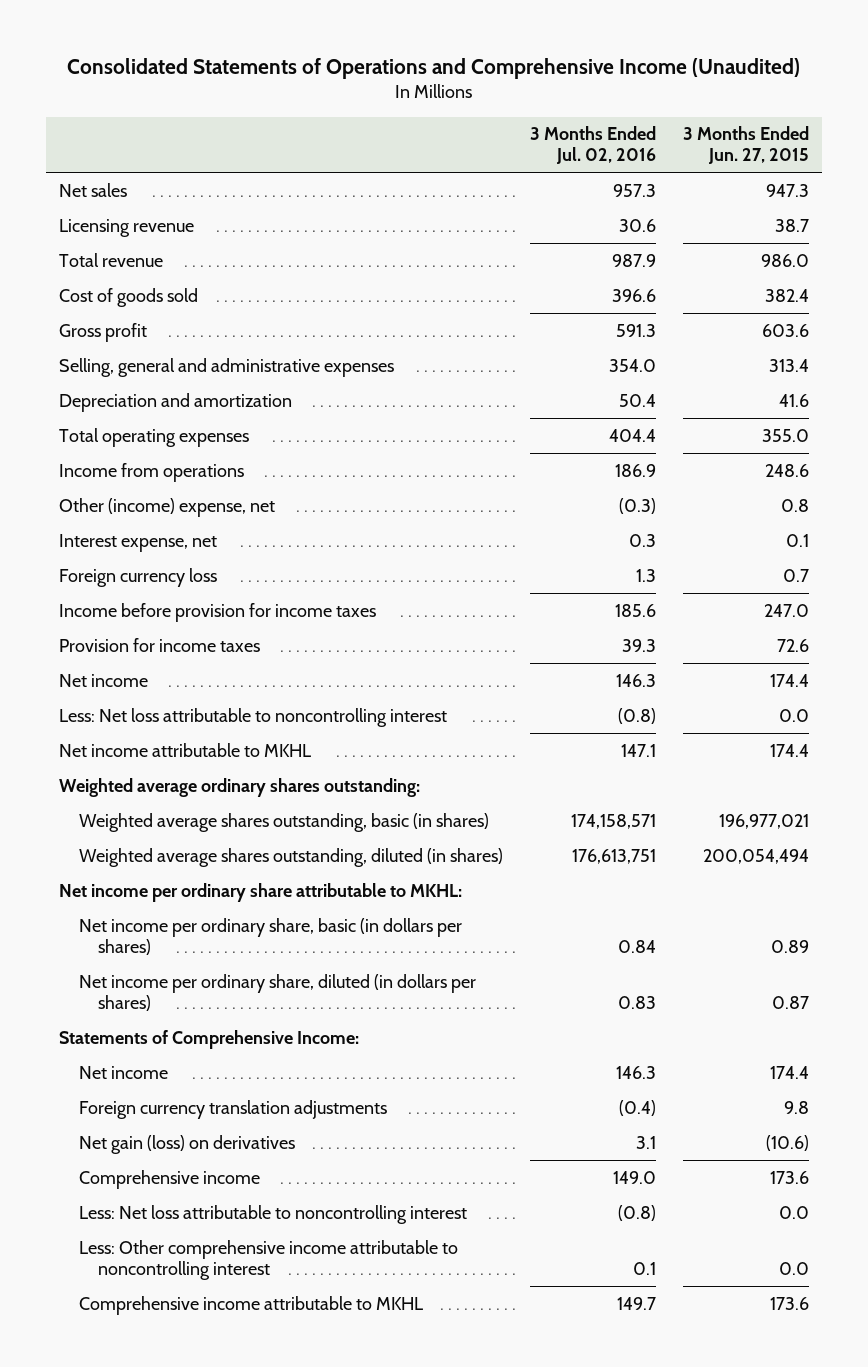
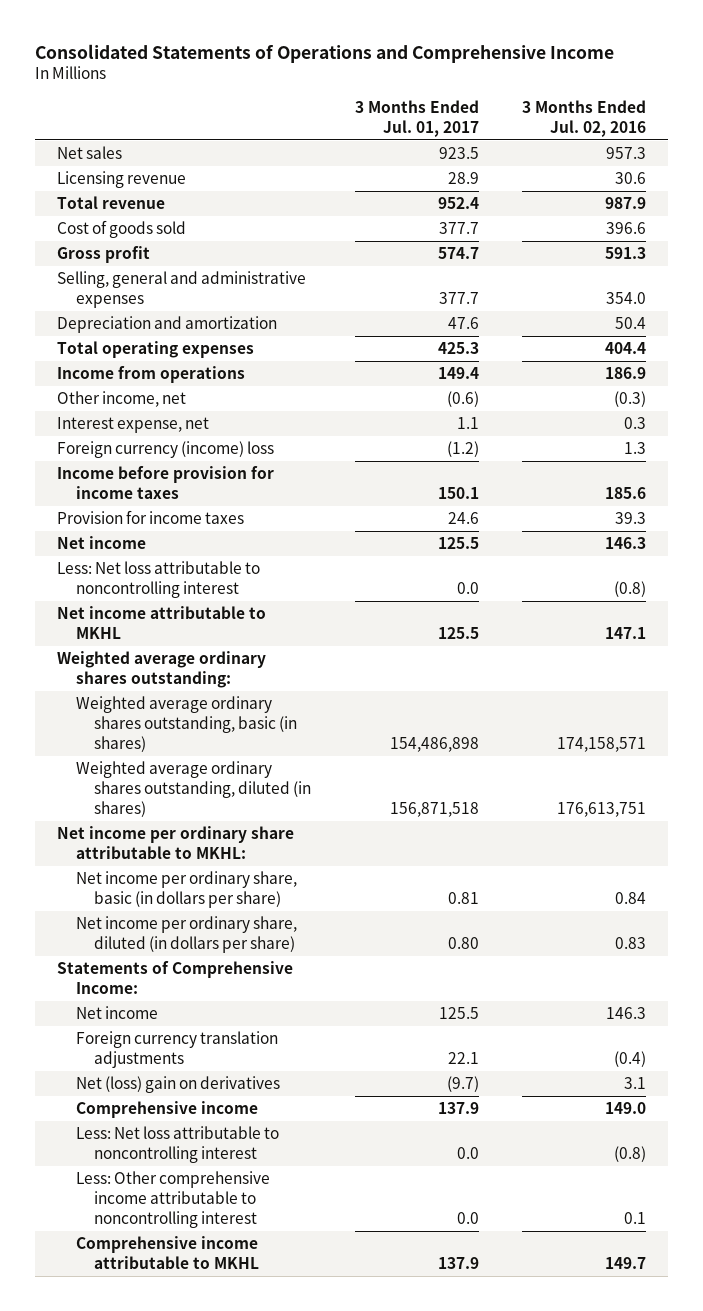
- Consolidated Statements of Operations and Comprehensive Income (Unaudited)
+ Consolidated Statements of Operations and Comprehensive Income
- | 3 Months Ended Jul. 02, 2016 | 3 Months Ended Jun. 27, 2015
+ | 3 Months Ended Jul. 01, 2017 | 3 Months Ended Jul. 02, 2016
- Other (income) expense, net | (0.3) | 0.8
+ Other income, net | (0.6) | (0.3)
- Foreign currency loss | 1.3 | 0.7
+ Foreign currency (income) loss | (1.2) | 1.3
- Weighted average shares outstanding, basic (in shares) | 174,158,571 | 196,977,021
- Weighted average shares outstanding, diluted (in shares) | 176,613,751 | 200,054,494
+ Weighted average ordinary shares outstanding, basic (in shares) | 154,486,898 | 174,158,571
+ Weighted average ordinary shares outstanding, diluted (in shares) | 156,871,518 | 176,613,751
- Net income per ordinary share, basic (in dollars per shares) | 0.84 | 0.89
- Net income per ordinary share, diluted (in dollars per shares) | 0.83 | 0.87
+ Net income per ordinary share, basic (in dollars per share) | 0.81 | 0.84
+ Net income per ordinary share, diluted (in dollars per share) | 0.80 | 0.83
- Net gain (loss) on derivatives | 3.1 | (10.6)
+ Net (loss) gain on derivatives | (9.7) | 3.1

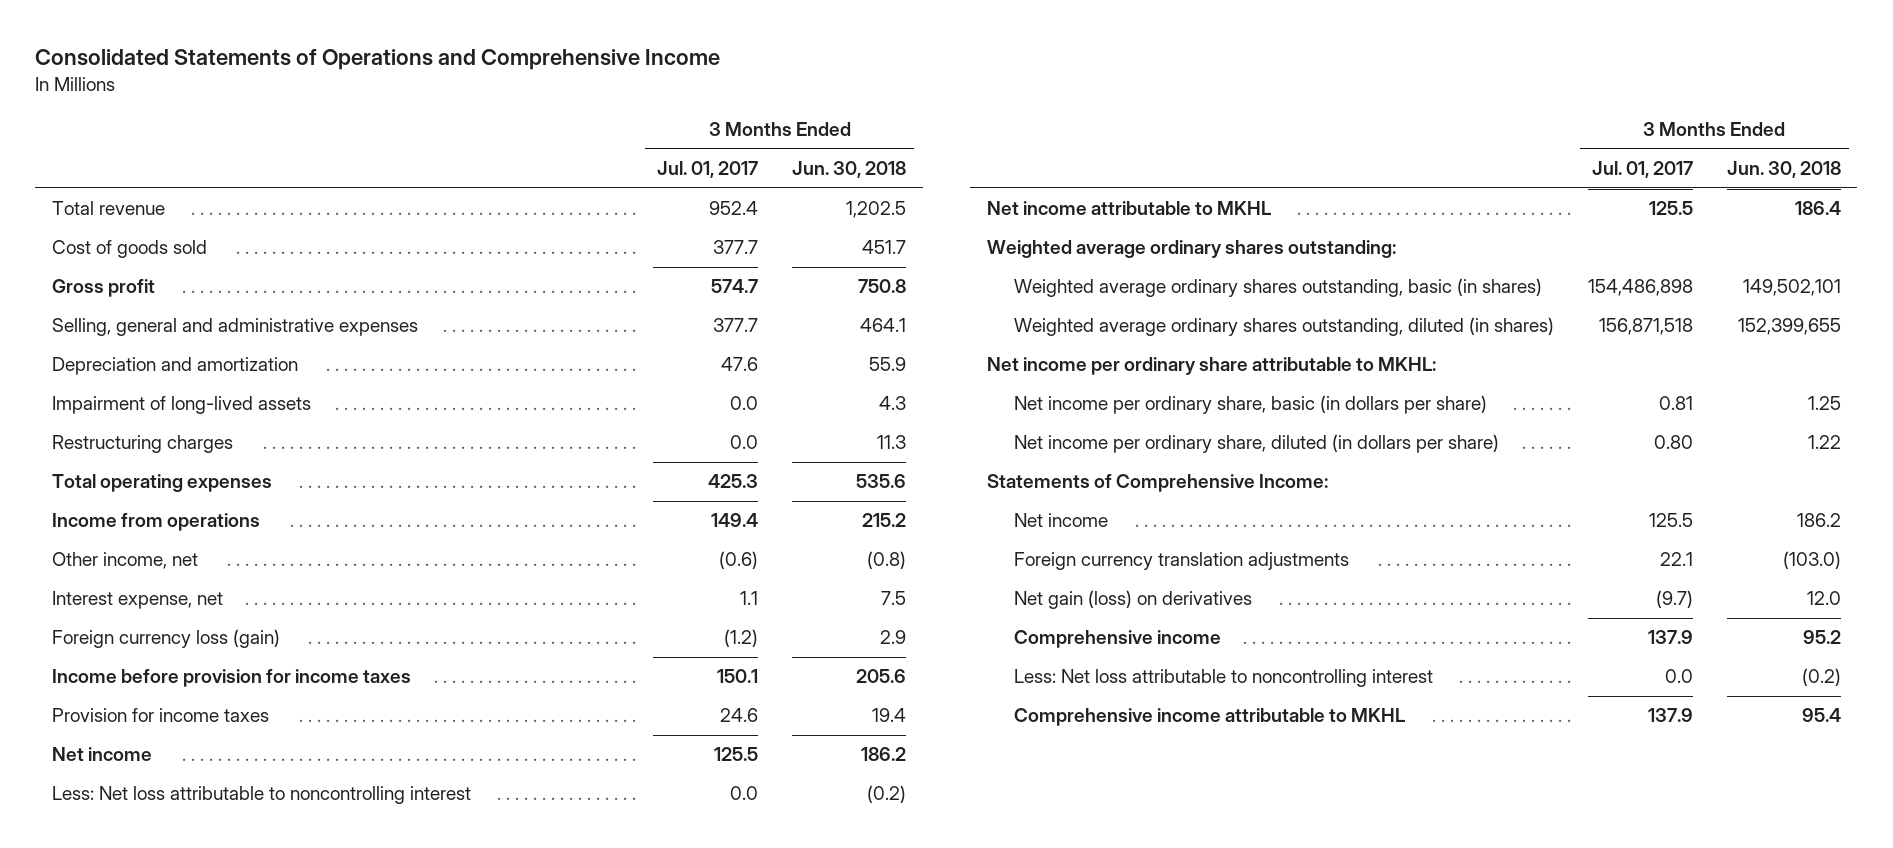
- | 3 Months Ended Jul. 01, 2017 | 3 Months Ended Jul. 02, 2016
+ | 3 Months Ended Jul. 01, 2017 | 3 Months Ended Jun. 30, 2018
- Net sales | 923.5 | 957.3
- Licensing revenue | 28.9 | 30.6
+ Impairment of long-lived assets | 0.0 | 4.3
+ Restructuring charges | 0.0 | 11.3
- Foreign currency (income) loss | (1.2) | 1.3
+ Foreign currency loss (gain) | (1.2) | 2.9
- Net (loss) gain on derivatives | (9.7) | 3.1
+ Net gain (loss) on derivatives | (9.7) | 12.0
- Less: Other comprehensive income attributable to noncontrolling interest | 0.0 | 0.1

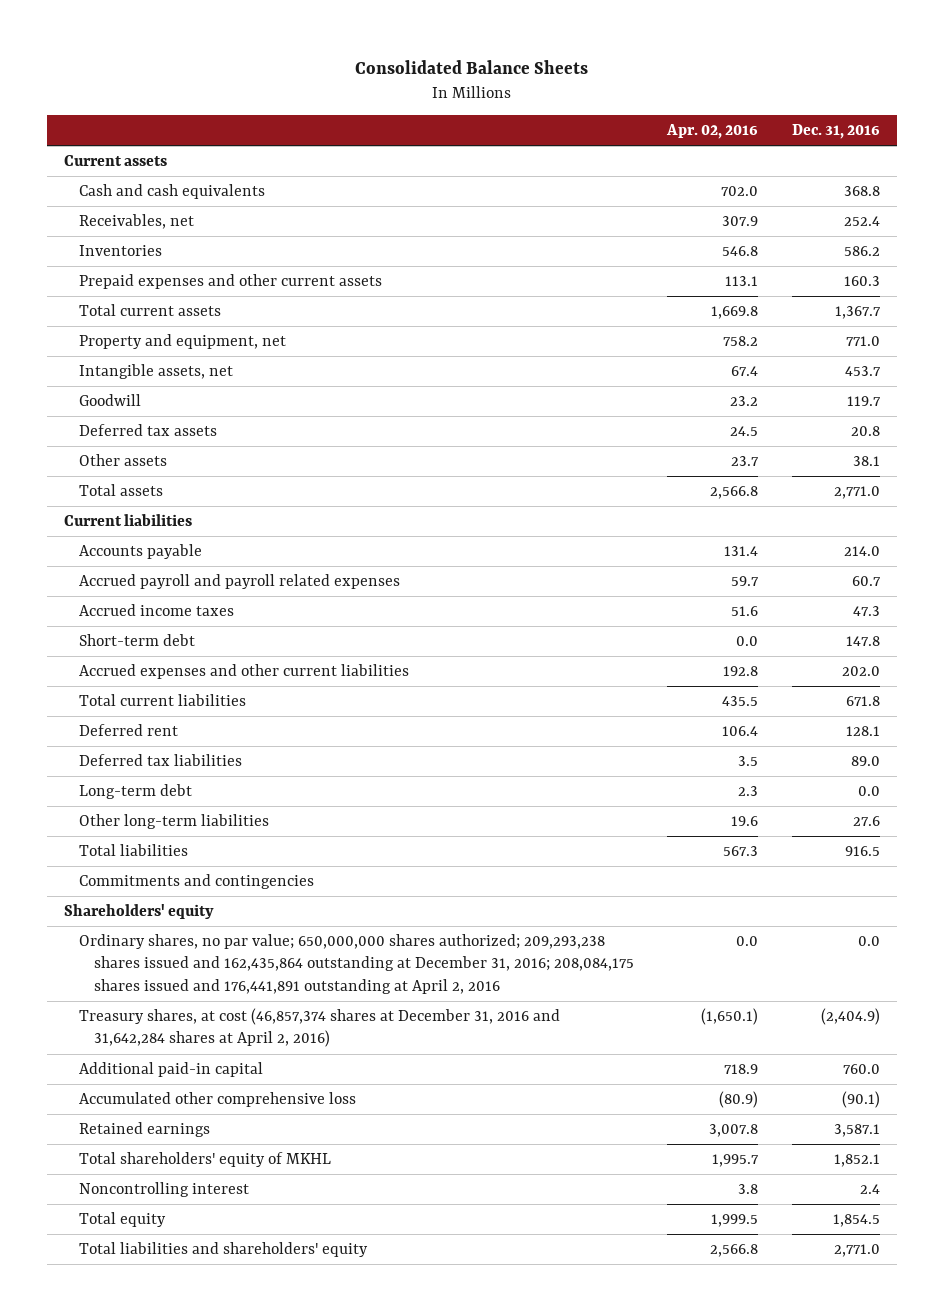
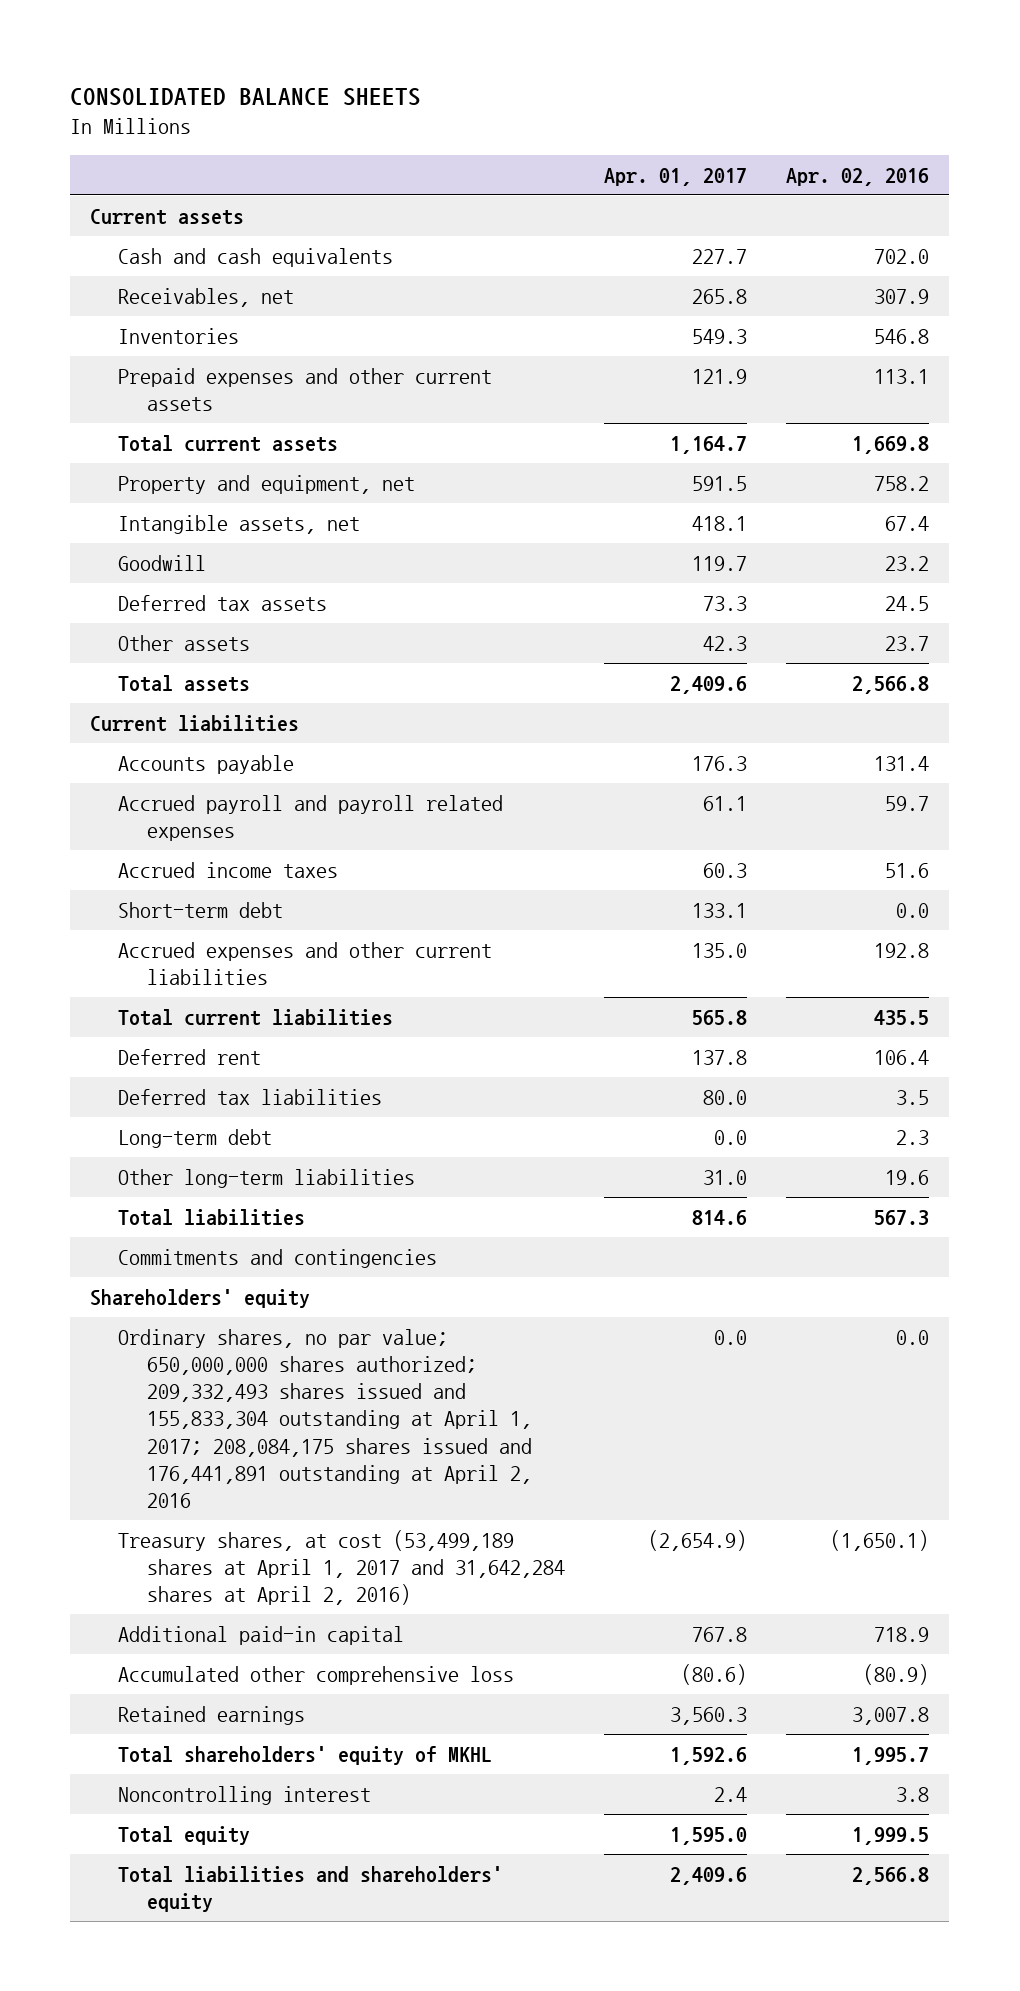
- Consolidated Balance Sheets
+ CONSOLIDATED BALANCE SHEETS
- | Apr. 02, 2016 | Dec. 31, 2016
+ | Apr. 01, 2017 | Apr. 02, 2016
- Ordinary shares, no par value; 650,000,000 shares authorized; 209,293,238 shares issued and 162,435,864 outstanding at December 31, 2016; 208,084,175 shares issued and 176,441,891 outstanding at April 2, 2016 | 0.0 | 0.0
- Treasury shares, at cost (46,857,374 shares at December 31, 2016 and 31,642,284 shares at April 2, 2016) | (1,650.1) | (2,404.9)
+ Ordinary shares, no par value; 650,000,000 shares authorized; 209,332,493 shares issued and 155,833,304 outstanding at April 1, 2017; 208,084,175 shares issued and 176,441,891 outstanding at April 2, 2016 | 0.0 | 0.0
+ Treasury shares, at cost (53,499,189 shares at April 1, 2017 and 31,642,284 shares at April 2, 2016) | (2,654.9) | (1,650.1)

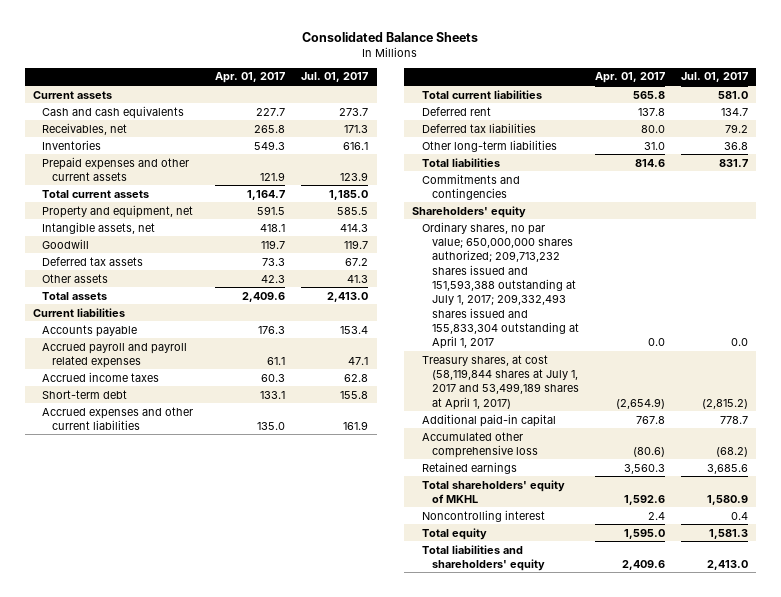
- CONSOLIDATED BALANCE SHEETS
+ Consolidated Balance Sheets
- | Apr. 01, 2017 | Apr. 02, 2016
+ | Apr. 01, 2017 | Jul. 01, 2017
- Long-term debt | 0.0 | 2.3
- Ordinary shares, no par value; 650,000,000 shares authorized; 209,332,493 shares issued and 155,833,304 outstanding at April 1, 2017; 208,084,175 shares issued and 176,441,891 outstanding at April 2, 2016 | 0.0 | 0.0
- Treasury shares, at cost (53,499,189 shares at April 1, 2017 and 31,642,284 shares at April 2, 2016) | (2,654.9) | (1,650.1)
+ Ordinary shares, no par value; 650,000,000 shares authorized; 209,713,232 shares issued and 151,593,388 outstanding at July 1, 2017; 209,332,493 shares issued and 155,833,304 outstanding at April 1, 2017 | 0.0 | 0.0
+ Treasury shares, at cost (58,119,844 shares at July 1, 2017 and 53,499,189 shares at April 1, 2017) | (2,654.9) | (2,815.2)

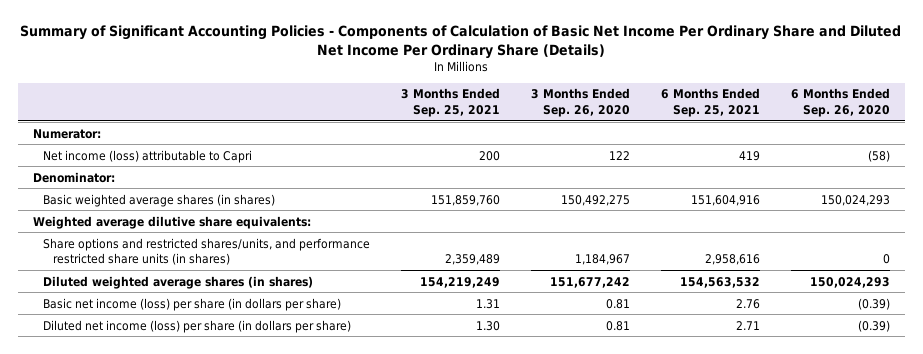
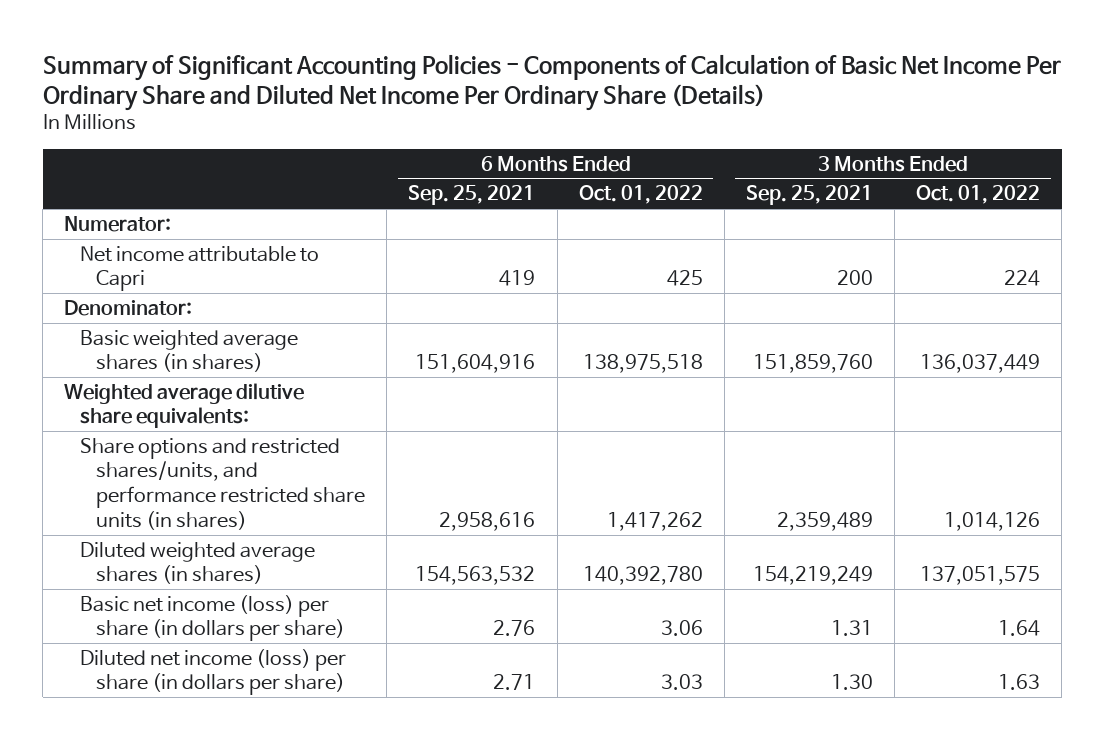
- | 3 Months Ended Sep. 25, 2021 | 3 Months Ended Sep. 26, 2020 | 6 Months Ended Sep. 25, 2021 | 6 Months Ended Sep. 26, 2020
+ | 6 Months Ended Sep. 25, 2021 | 6 Months Ended Oct. 01, 2022 | 3 Months Ended Sep. 25, 2021 | 3 Months Ended Oct. 01, 2022
- Net income (loss) attributable to Capri | 200 | 122 | 419 | (58)
+ Net income attributable to Capri | 419 | 425 | 200 | 224

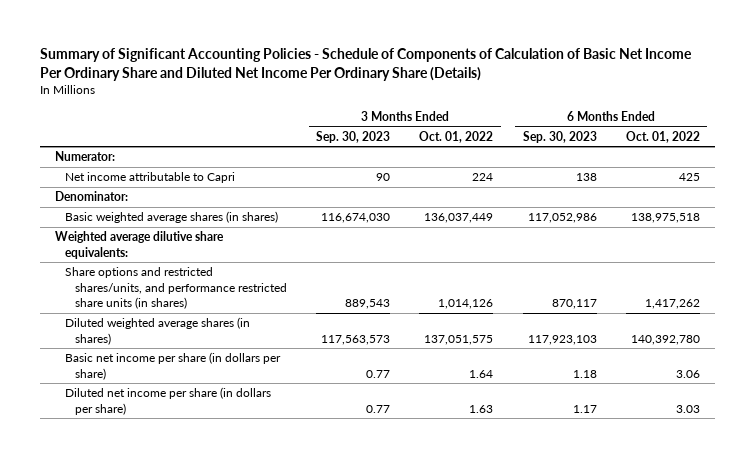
- Summary of Significant Accounting Policies - Components of Calculation of Basic Net Income Per Ordinary Share and Diluted Net Income Per Ordinary Share (Details)
+ Summary of Significant Accounting Policies - Schedule of Components of Calculation of Basic Net Income Per Ordinary Share and Diluted Net Income Per Ordinary Share (Details)
- | 6 Months Ended Sep. 25, 2021 | 6 Months Ended Oct. 01, 2022 | 3 Months Ended Sep. 25, 2021 | 3 Months Ended Oct. 01, 2022
+ | 3 Months Ended Sep. 30, 2023 | 3 Months Ended Oct. 01, 2022 | 6 Months Ended Sep. 30, 2023 | 6 Months Ended Oct. 01, 2022
- Basic net income (loss) per share (in dollars per share) | 2.76 | 3.06 | 1.31 | 1.64
- Diluted net income (loss) per share (in dollars per share) | 2.71 | 3.03 | 1.30 | 1.63
+ Basic net income per share (in dollars per share) | 0.77 | 1.64 | 1.18 | 3.06
+ Diluted net income per share (in dollars per share) | 0.77 | 1.63 | 1.17 | 3.03

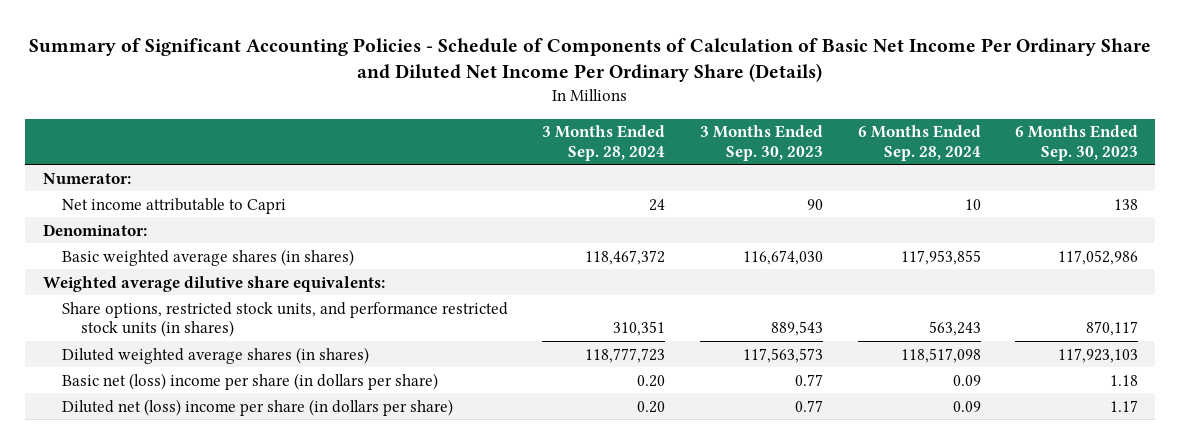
- | 3 Months Ended Sep. 30, 2023 | 3 Months Ended Oct. 01, 2022 | 6 Months Ended Sep. 30, 2023 | 6 Months Ended Oct. 01, 2022
+ | 3 Months Ended Sep. 28, 2024 | 3 Months Ended Sep. 30, 2023 | 6 Months Ended Sep. 28, 2024 | 6 Months Ended Sep. 30, 2023
- Share options and restricted shares/units, and performance restricted share units (in shares) | 889,543 | 1,014,126 | 870,117 | 1,417,262
+ Share options, restricted stock units, and performance restricted stock units (in shares) | 310,351 | 889,543 | 563,243 | 870,117
- Basic net income per share (in dollars per share) | 0.77 | 1.64 | 1.18 | 3.06
- Diluted net income per share (in dollars per share) | 0.77 | 1.63 | 1.17 | 3.03
+ Basic net (loss) income per share (in dollars per share) | 0.20 | 0.77 | 0.09 | 1.18
+ Diluted net (loss) income per share (in dollars per share) | 0.20 | 0.77 | 0.09 | 1.17

